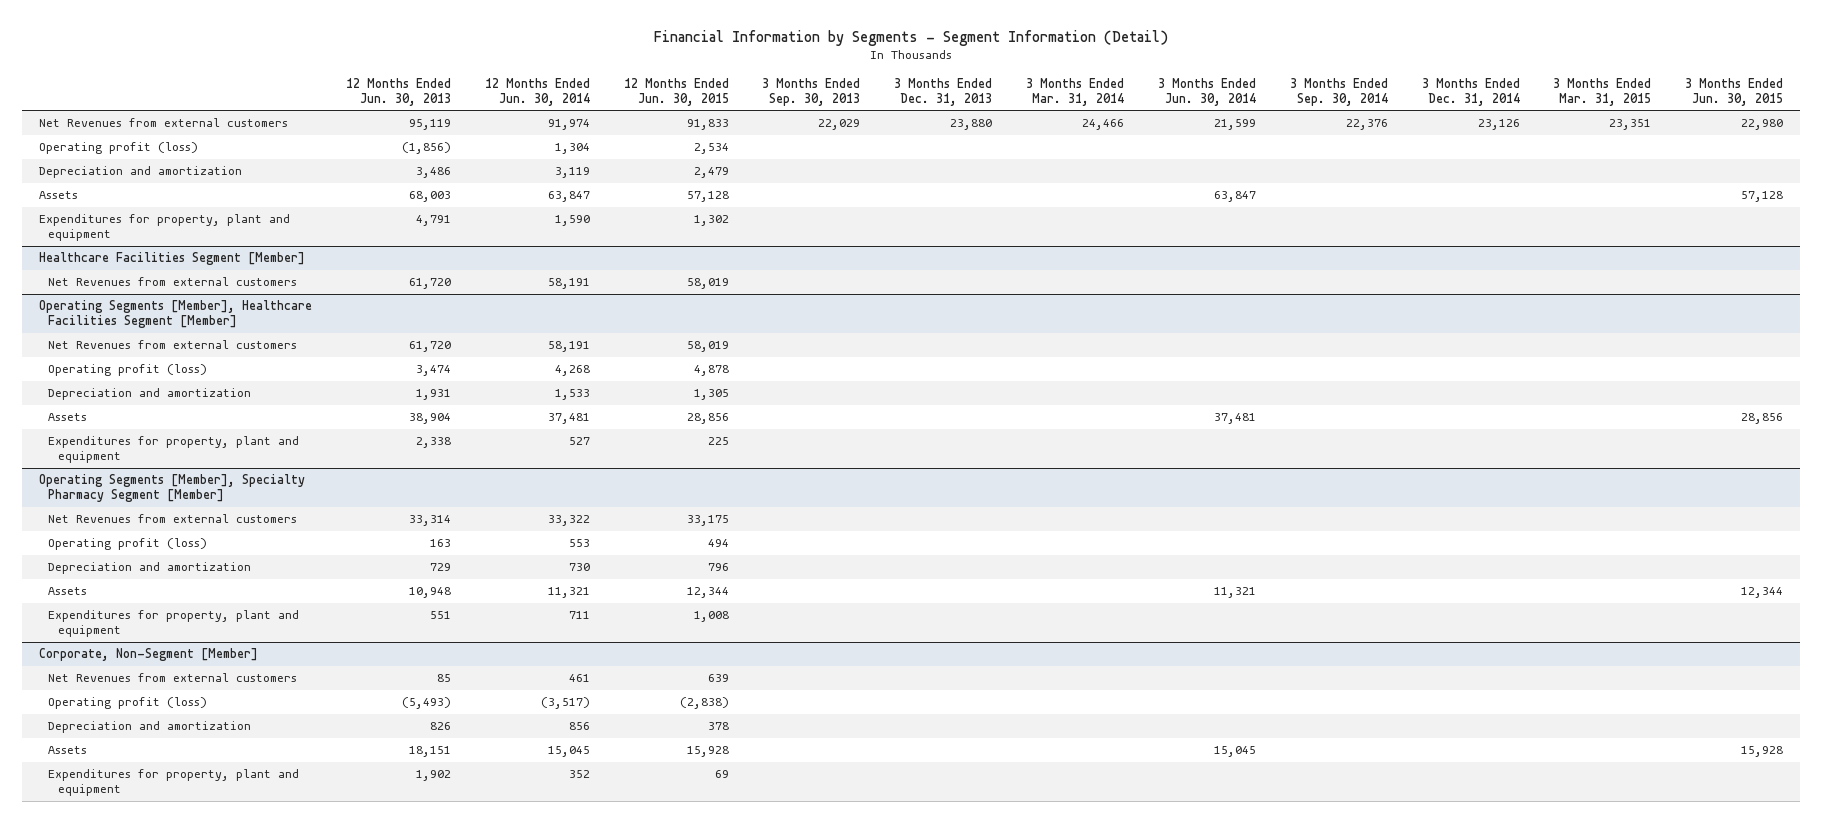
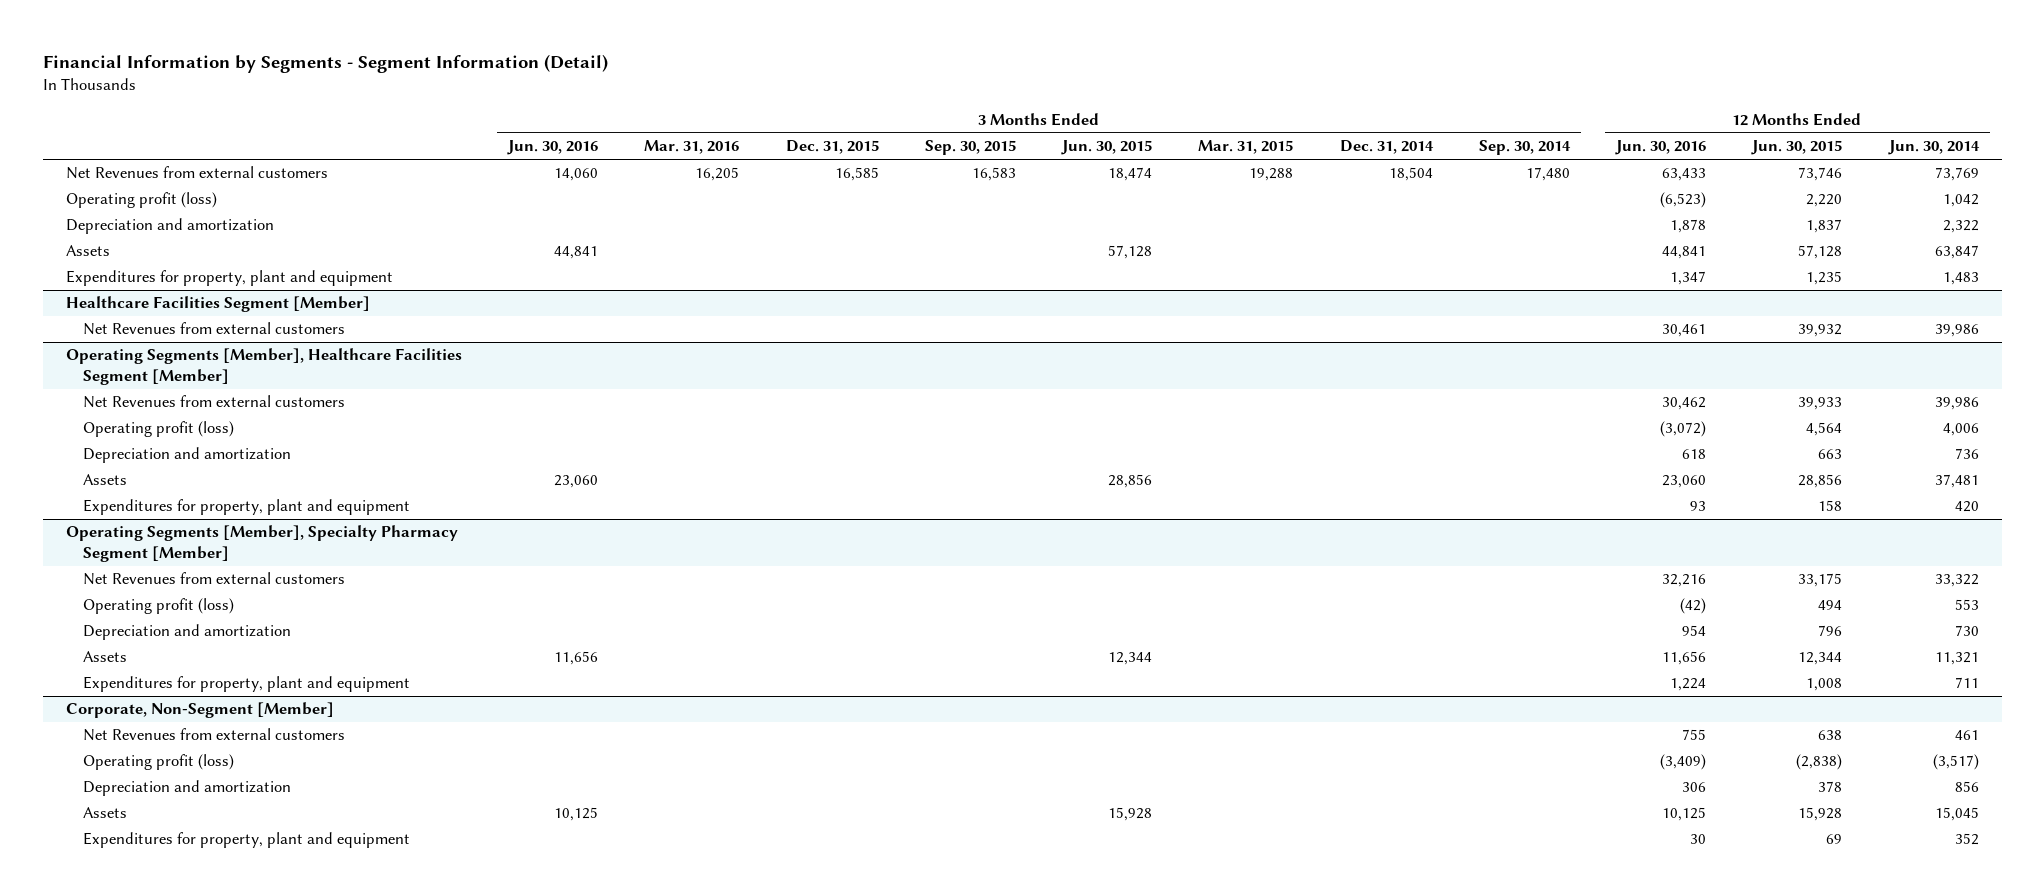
- | 12 Months Ended Jun. 30, 2013 | 12 Months Ended Jun. 30, 2014 | 12 Months Ended Jun. 30, 2015 | 3 Months Ended Sep. 30, 2013 | 3 Months Ended Dec. 31, 2013 | 3 Months Ended Mar. 31, 2014 | 3 Months Ended Jun. 30, 2014 | 3 Months Ended Sep. 30, 2014 | 3 Months Ended Dec. 31, 2014 | 3 Months Ended Mar. 31, 2015 | 3 Months Ended Jun. 30, 2015
+ | 3 Months Ended Jun. 30, 2016 | 3 Months Ended Mar. 31, 2016 | 3 Months Ended Dec. 31, 2015 | 3 Months Ended Sep. 30, 2015 | 3 Months Ended Jun. 30, 2015 | 3 Months Ended Mar. 31, 2015 | 3 Months Ended Dec. 31, 2014 | 3 Months Ended Sep. 30, 2014 | 12 Months Ended Jun. 30, 2016 | 12 Months Ended Jun. 30, 2015 | 12 Months Ended Jun. 30, 2014
- Net Revenues from external customers | 95,119 | 91,974 | 91,833 | 22,029 | 23,880 | 24,466 | 21,599 | 22,376 | 23,126 | 23,351 | 22,980
- Operating profit (loss) | (1,856) | 1,304 | 2,534 | | | | | | | |
- Depreciation and amortization | 3,486 | 3,119 | 2,479 | | | | | | | |
+ Net Revenues from external customers | 14,060 | 16,205 | 16,585 | 16,583 | 18,474 | 19,288 | 18,504 | 17,480 | 63,433 | 73,746 | 73,769
+ Operating profit (loss) | | | | | | | | | (6,523) | 2,220 | 1,042
+ Depreciation and amortization | | | | | | | | | 1,878 | 1,837 | 2,322
- Expenditures for property, plant and equipment | 4,791 | 1,590 | 1,302 | | | | | | | |
+ Expenditures for property, plant and equipment | | | | | | | | | 1,347 | 1,235 | 1,483
@ Healthcare Facilities Segment [Member]
- Net Revenues from external customers | 61,720 | 58,191 | 58,019 | | | | | | | |
+ Net Revenues from external customers | | | | | | | | | 30,461 | 39,932 | 39,986
@ Operating Segments [Member], Healthcare Facilities Segment [Member]
- Net Revenues from external customers | 61,720 | 58,191 | 58,019 | | | | | | | |
- Operating profit (loss) | 3,474 | 4,268 | 4,878 | | | | | | | |
- Depreciation and amortization | 1,931 | 1,533 | 1,305 | | | | | | | |
+ Net Revenues from external customers | | | | | | | | | 30,462 | 39,933 | 39,986
+ Operating profit (loss) | | | | | | | | | (3,072) | 4,564 | 4,006
+ Depreciation and amortization | | | | | | | | | 618 | 663 | 736
- Expenditures for property, plant and equipment | 2,338 | 527 | 225 | | | | | | | |
+ Expenditures for property, plant and equipment | | | | | | | | | 93 | 158 | 420
@ Corporate, Non-Segment [Member]
- Net Revenues from external customers | 85 | 461 | 639 | | | | | | | |
+ Net Revenues from external customers | | | | | | | | | 755 | 638 | 461

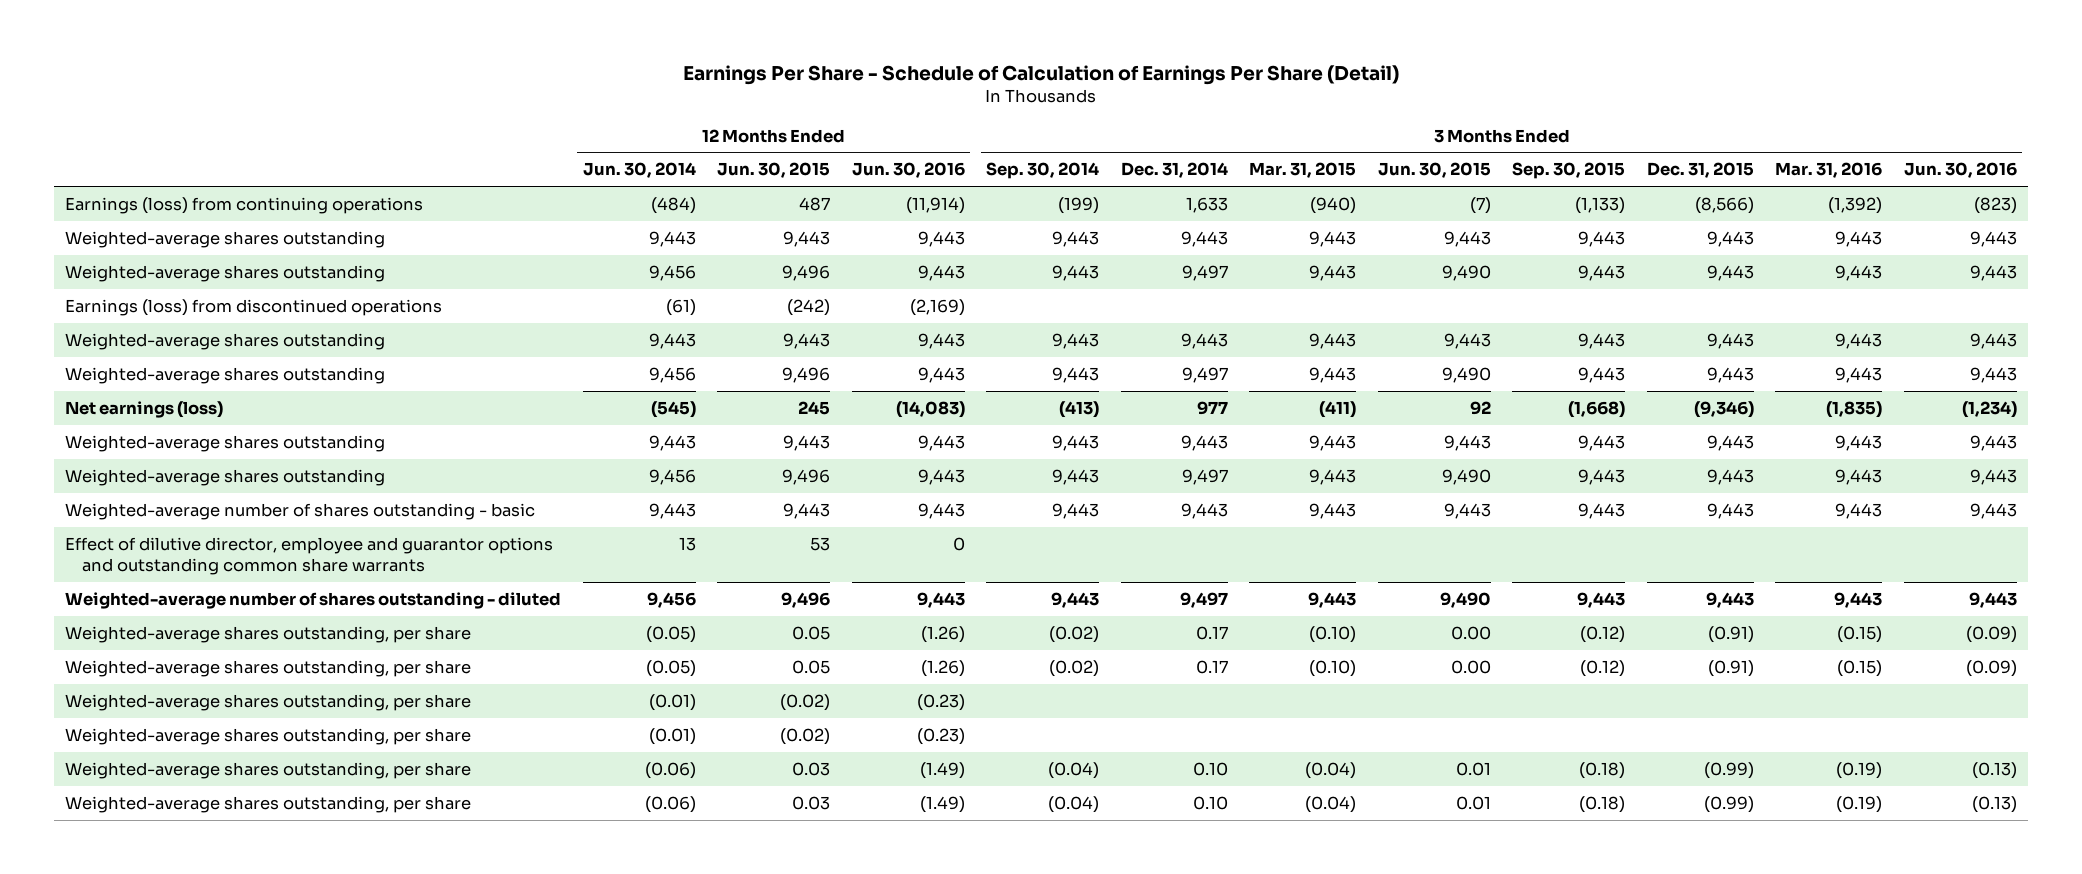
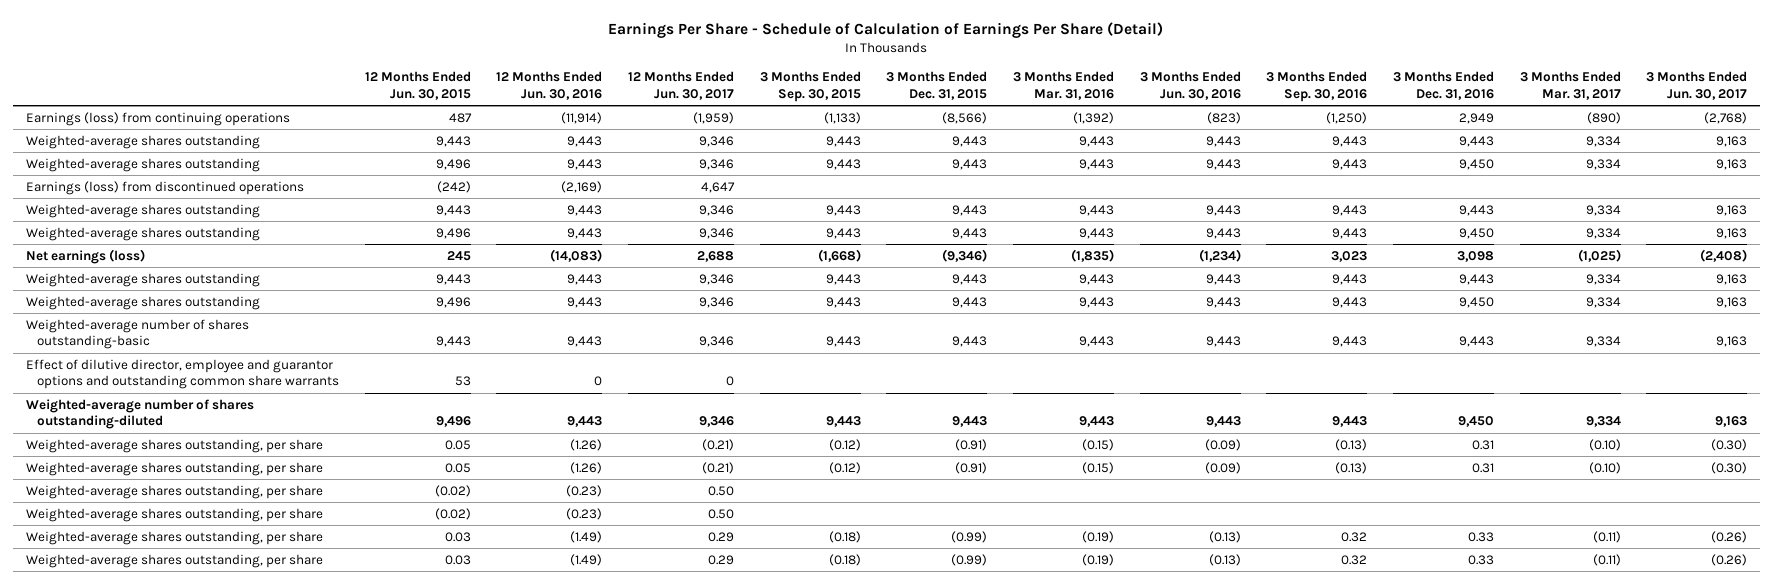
- | 12 Months Ended Jun. 30, 2014 | 12 Months Ended Jun. 30, 2015 | 12 Months Ended Jun. 30, 2016 | 3 Months Ended Sep. 30, 2014 | 3 Months Ended Dec. 31, 2014 | 3 Months Ended Mar. 31, 2015 | 3 Months Ended Jun. 30, 2015 | 3 Months Ended Sep. 30, 2015 | 3 Months Ended Dec. 31, 2015 | 3 Months Ended Mar. 31, 2016 | 3 Months Ended Jun. 30, 2016
+ | 12 Months Ended Jun. 30, 2015 | 12 Months Ended Jun. 30, 2016 | 12 Months Ended Jun. 30, 2017 | 3 Months Ended Sep. 30, 2015 | 3 Months Ended Dec. 31, 2015 | 3 Months Ended Mar. 31, 2016 | 3 Months Ended Jun. 30, 2016 | 3 Months Ended Sep. 30, 2016 | 3 Months Ended Dec. 31, 2016 | 3 Months Ended Mar. 31, 2017 | 3 Months Ended Jun. 30, 2017
- Weighted-average number of shares outstanding - basic | 9,443 | 9,443 | 9,443 | 9,443 | 9,443 | 9,443 | 9,443 | 9,443 | 9,443 | 9,443 | 9,443
+ Weighted-average number of shares outstanding-basic | 9,443 | 9,443 | 9,346 | 9,443 | 9,443 | 9,443 | 9,443 | 9,443 | 9,443 | 9,334 | 9,163
- Weighted-average number of shares outstanding - diluted | 9,456 | 9,496 | 9,443 | 9,443 | 9,497 | 9,443 | 9,490 | 9,443 | 9,443 | 9,443 | 9,443
+ Weighted-average number of shares outstanding-diluted | 9,496 | 9,443 | 9,346 | 9,443 | 9,443 | 9,443 | 9,443 | 9,443 | 9,450 | 9,334 | 9,163

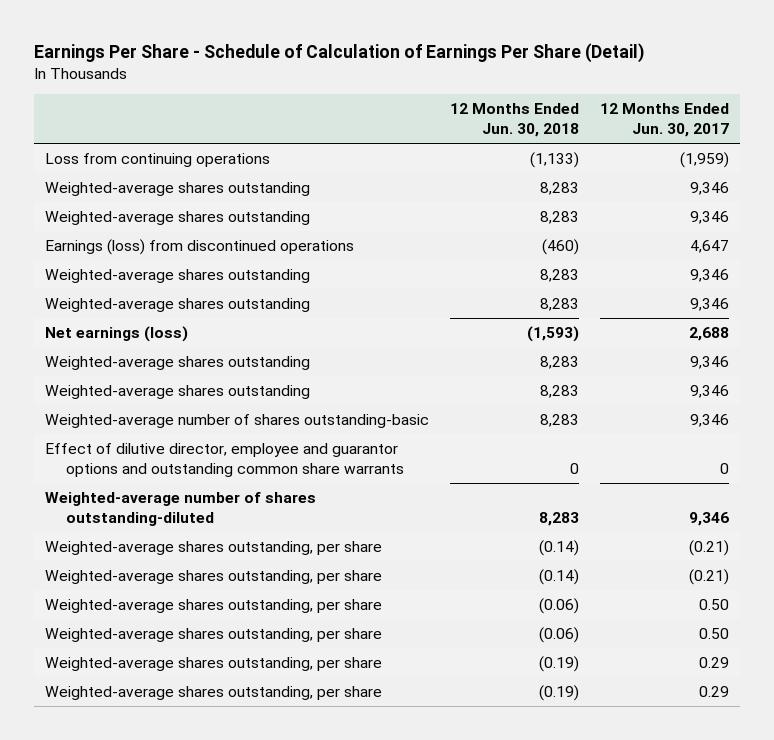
- | 12 Months Ended Jun. 30, 2015 | 12 Months Ended Jun. 30, 2016 | 12 Months Ended Jun. 30, 2017 | 3 Months Ended Sep. 30, 2015 | 3 Months Ended Dec. 31, 2015 | 3 Months Ended Mar. 31, 2016 | 3 Months Ended Jun. 30, 2016 | 3 Months Ended Sep. 30, 2016 | 3 Months Ended Dec. 31, 2016 | 3 Months Ended Mar. 31, 2017 | 3 Months Ended Jun. 30, 2017
+ | 12 Months Ended Jun. 30, 2018 | 12 Months Ended Jun. 30, 2017
- Earnings (loss) from continuing operations | 487 | (11,914) | (1,959) | (1,133) | (8,566) | (1,392) | (823) | (1,250) | 2,949 | (890) | (2,768)
+ Loss from continuing operations | (1,133) | (1,959)

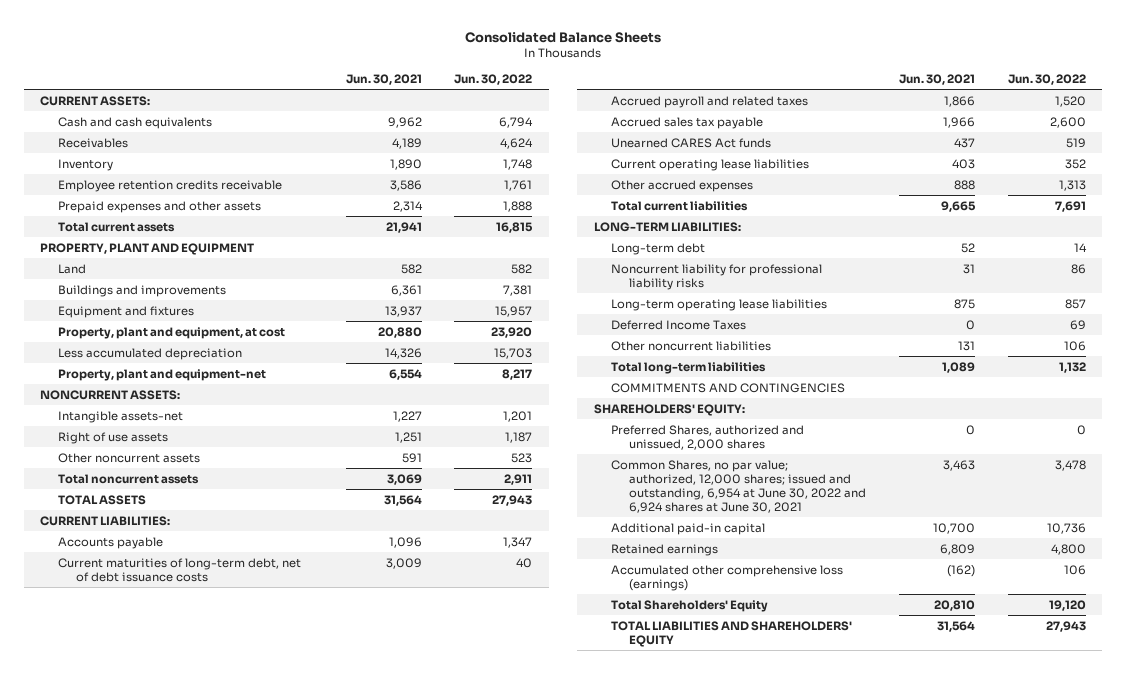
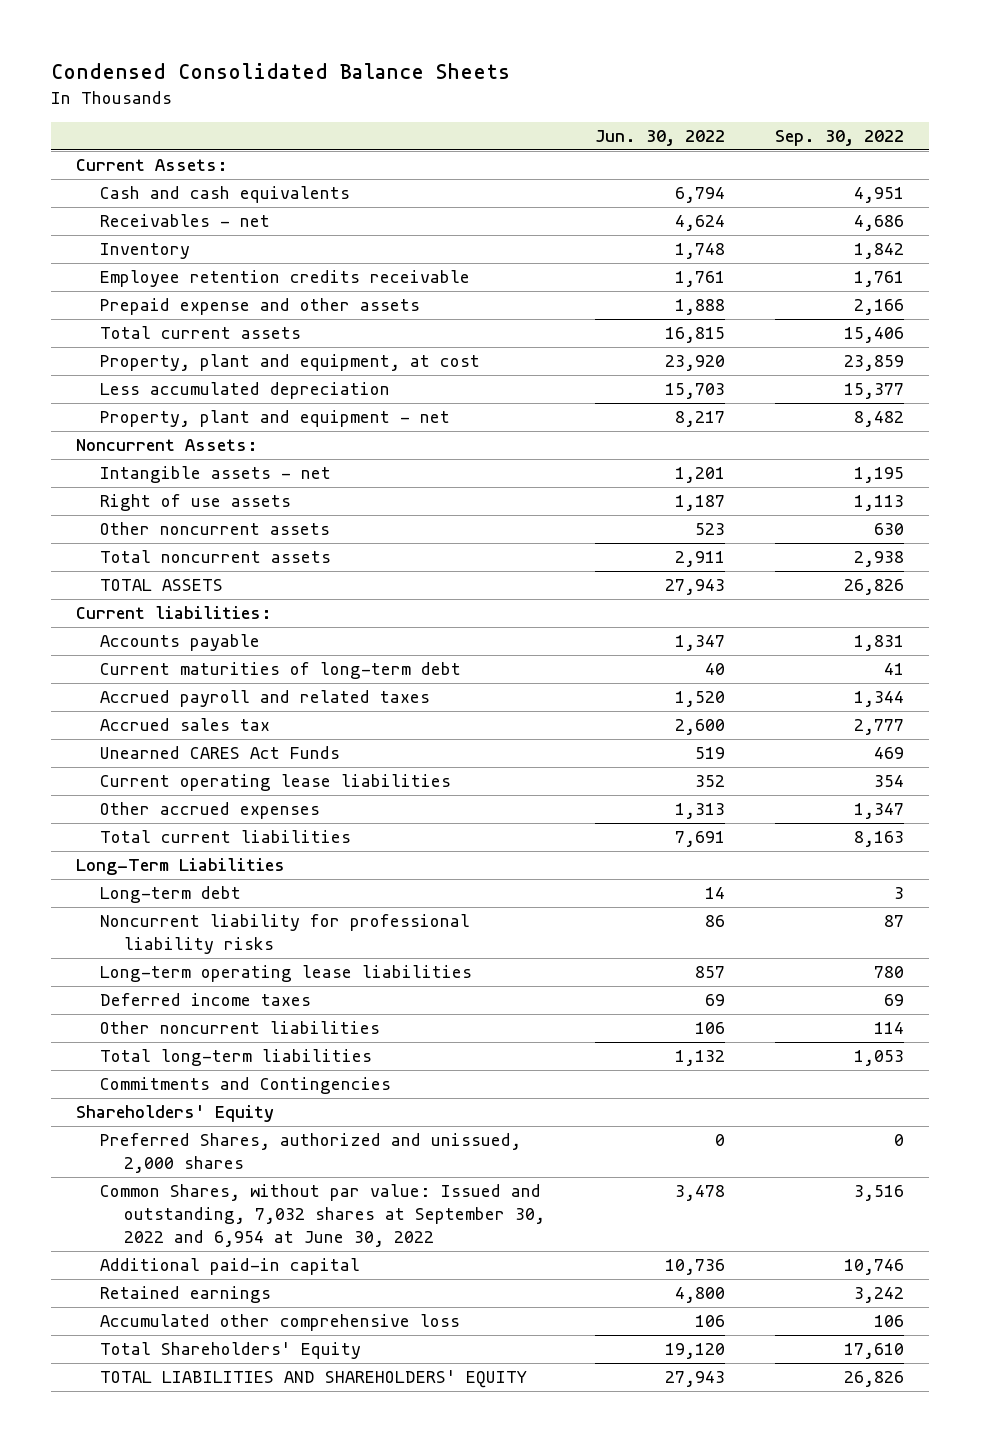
- Consolidated Balance Sheets
+ Condensed Consolidated Balance Sheets
- | Jun. 30, 2021 | Jun. 30, 2022
+ | Jun. 30, 2022 | Sep. 30, 2022
- CURRENT ASSETS:
+ Current Assets:
- Receivables | 4,189 | 4,624
+ Receivables - net | 4,624 | 4,686
- Prepaid expenses and other assets | 2,314 | 1,888
+ Prepaid expense and other assets | 1,888 | 2,166
- PROPERTY, PLANT AND EQUIPMENT
- Land | 582 | 582
- Buildings and improvements | 6,361 | 7,381
- Equipment and fixtures | 13,937 | 15,957
- Property, plant and equipment-net | 6,554 | 8,217
- NONCURRENT ASSETS:
- Intangible assets-net | 1,227 | 1,201
+ Property, plant and equipment - net | 8,217 | 8,482
+ Noncurrent Assets:
+ Intangible assets - net | 1,201 | 1,195
- CURRENT LIABILITIES:
+ Current liabilities:
- Current maturities of long-term debt, net of debt issuance costs | 3,009 | 40
+ Current maturities of long-term debt | 40 | 41
- Accrued sales tax payable | 1,966 | 2,600
- Unearned CARES Act funds | 437 | 519
+ Accrued sales tax | 2,600 | 2,777
+ Unearned CARES Act Funds | 519 | 469
- LONG-TERM LIABILITIES:
+ Long-Term Liabilities
- Deferred Income Taxes | 0 | 69
+ Deferred income taxes | 69 | 69
- COMMITMENTS AND CONTINGENCIES
- SHAREHOLDERS' EQUITY:
+ Commitments and Contingencies
+ Shareholders' Equity
- Common Shares, no par value; authorized, 12,000 shares; issued and outstanding, 6,954 at June 30, 2022 and 6,924 shares at June 30, 2021 | 3,463 | 3,478
+ Common Shares, without par value: Issued and outstanding, 7,032 shares at September 30, 2022 and 6,954 at June 30, 2022 | 3,478 | 3,516
- Accumulated other comprehensive loss (earnings) | (162) | 106
+ Accumulated other comprehensive loss | 106 | 106

